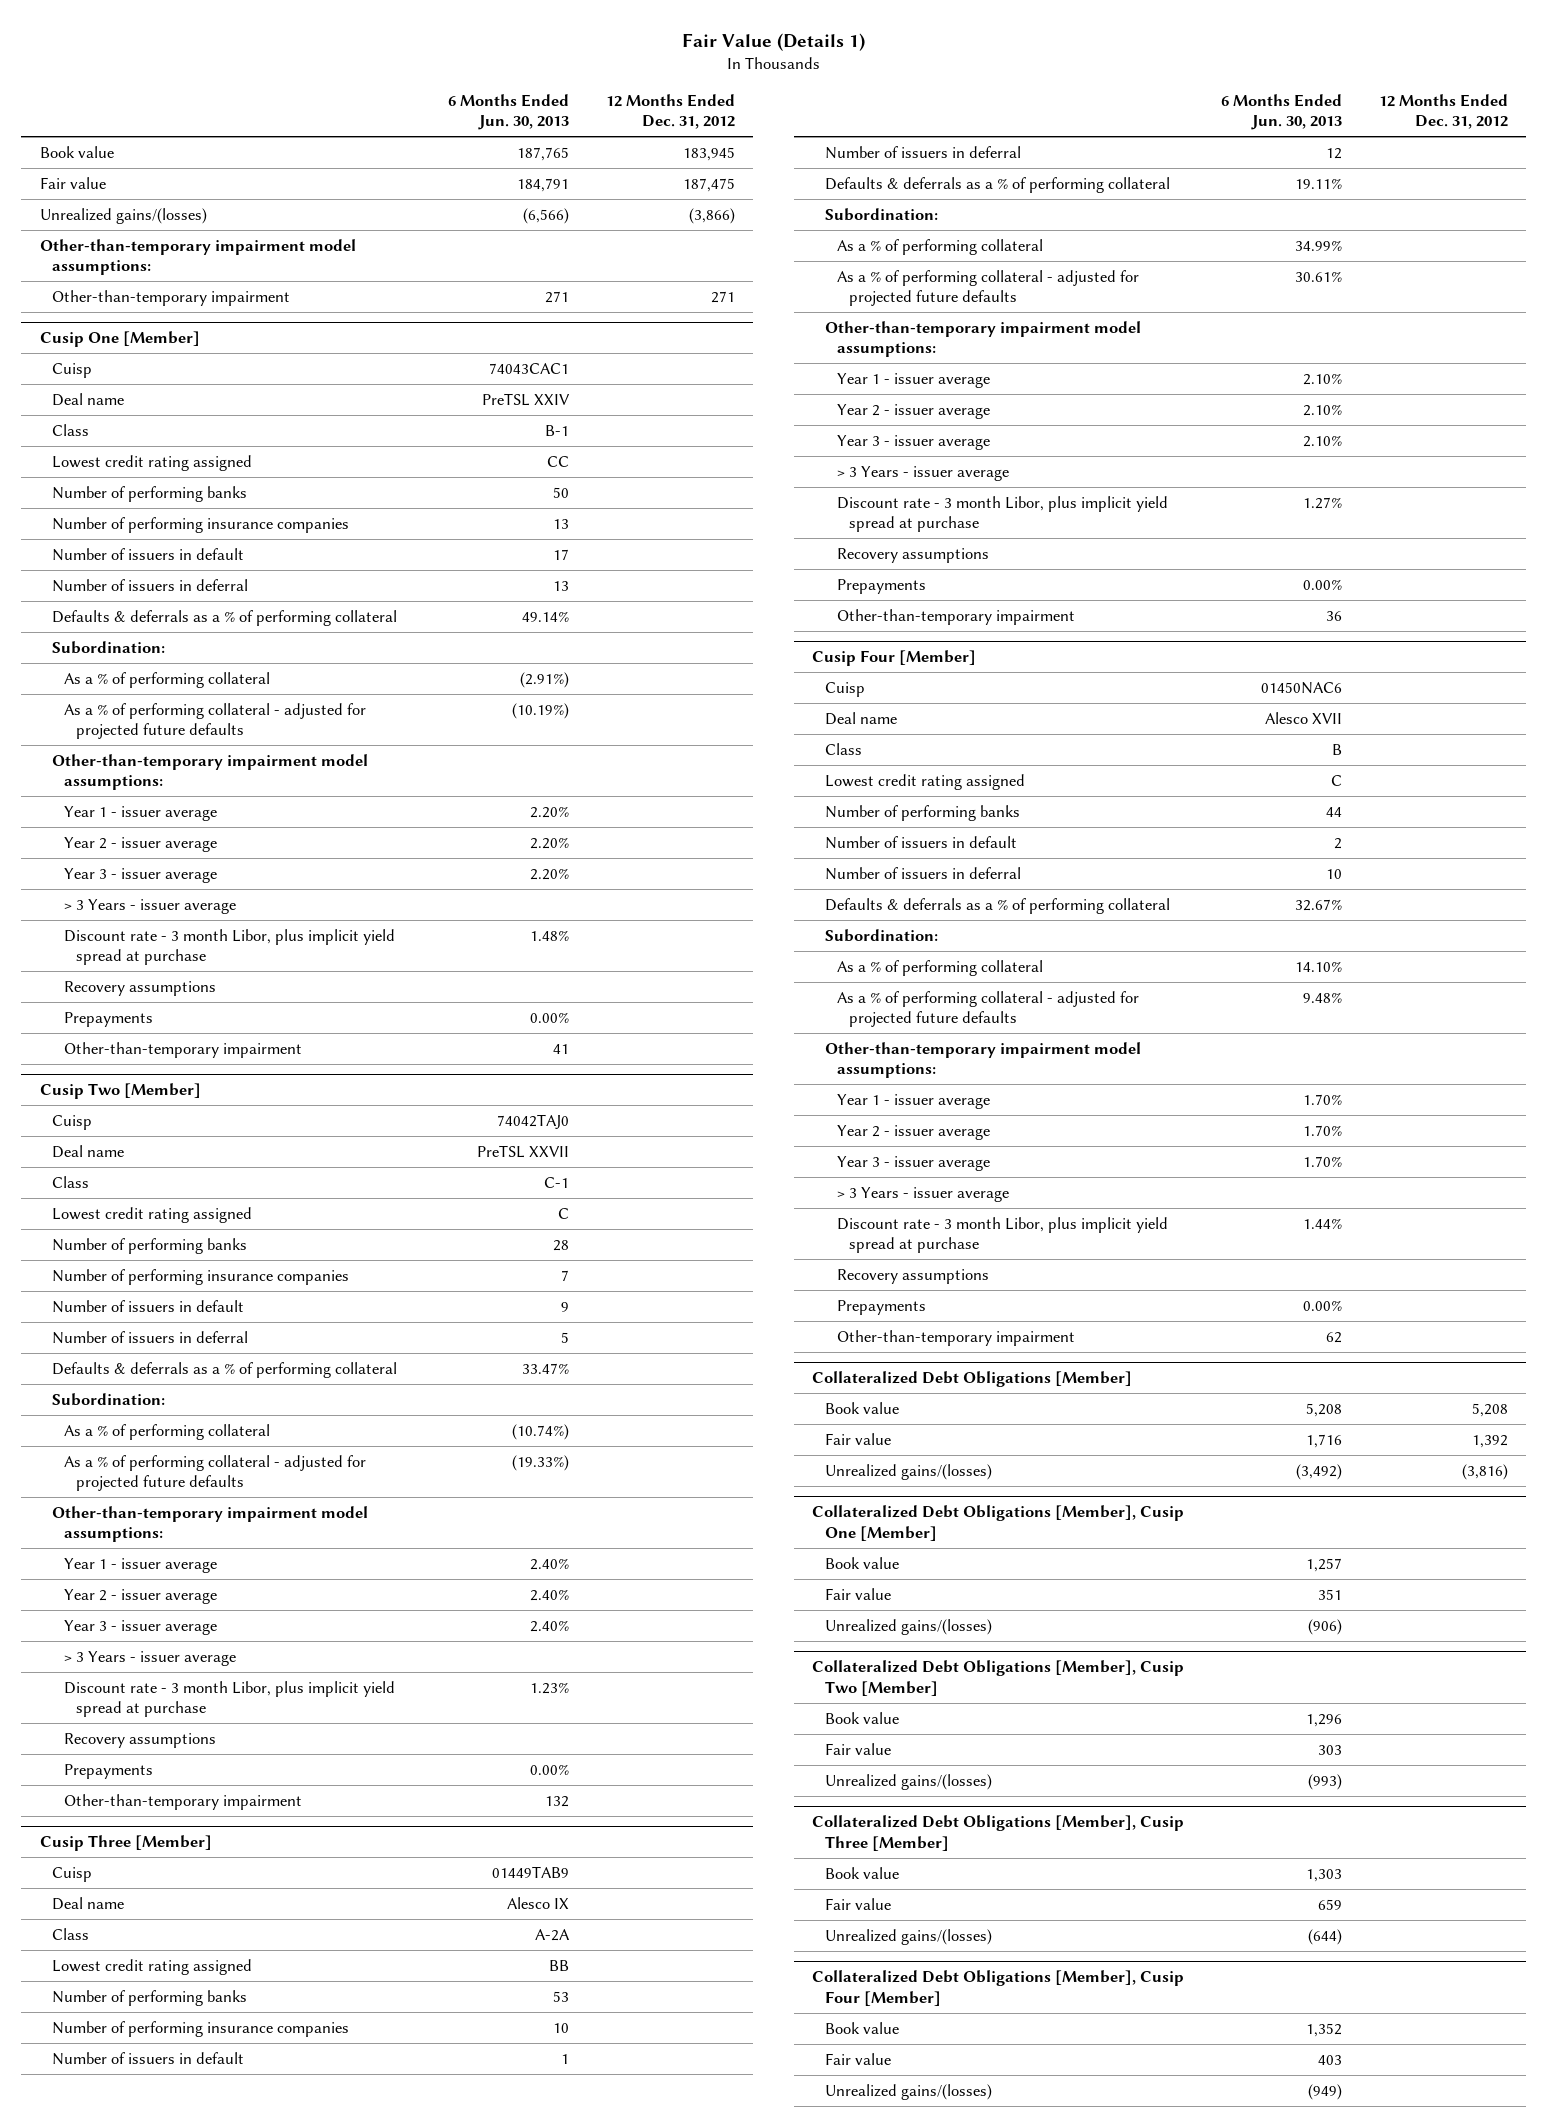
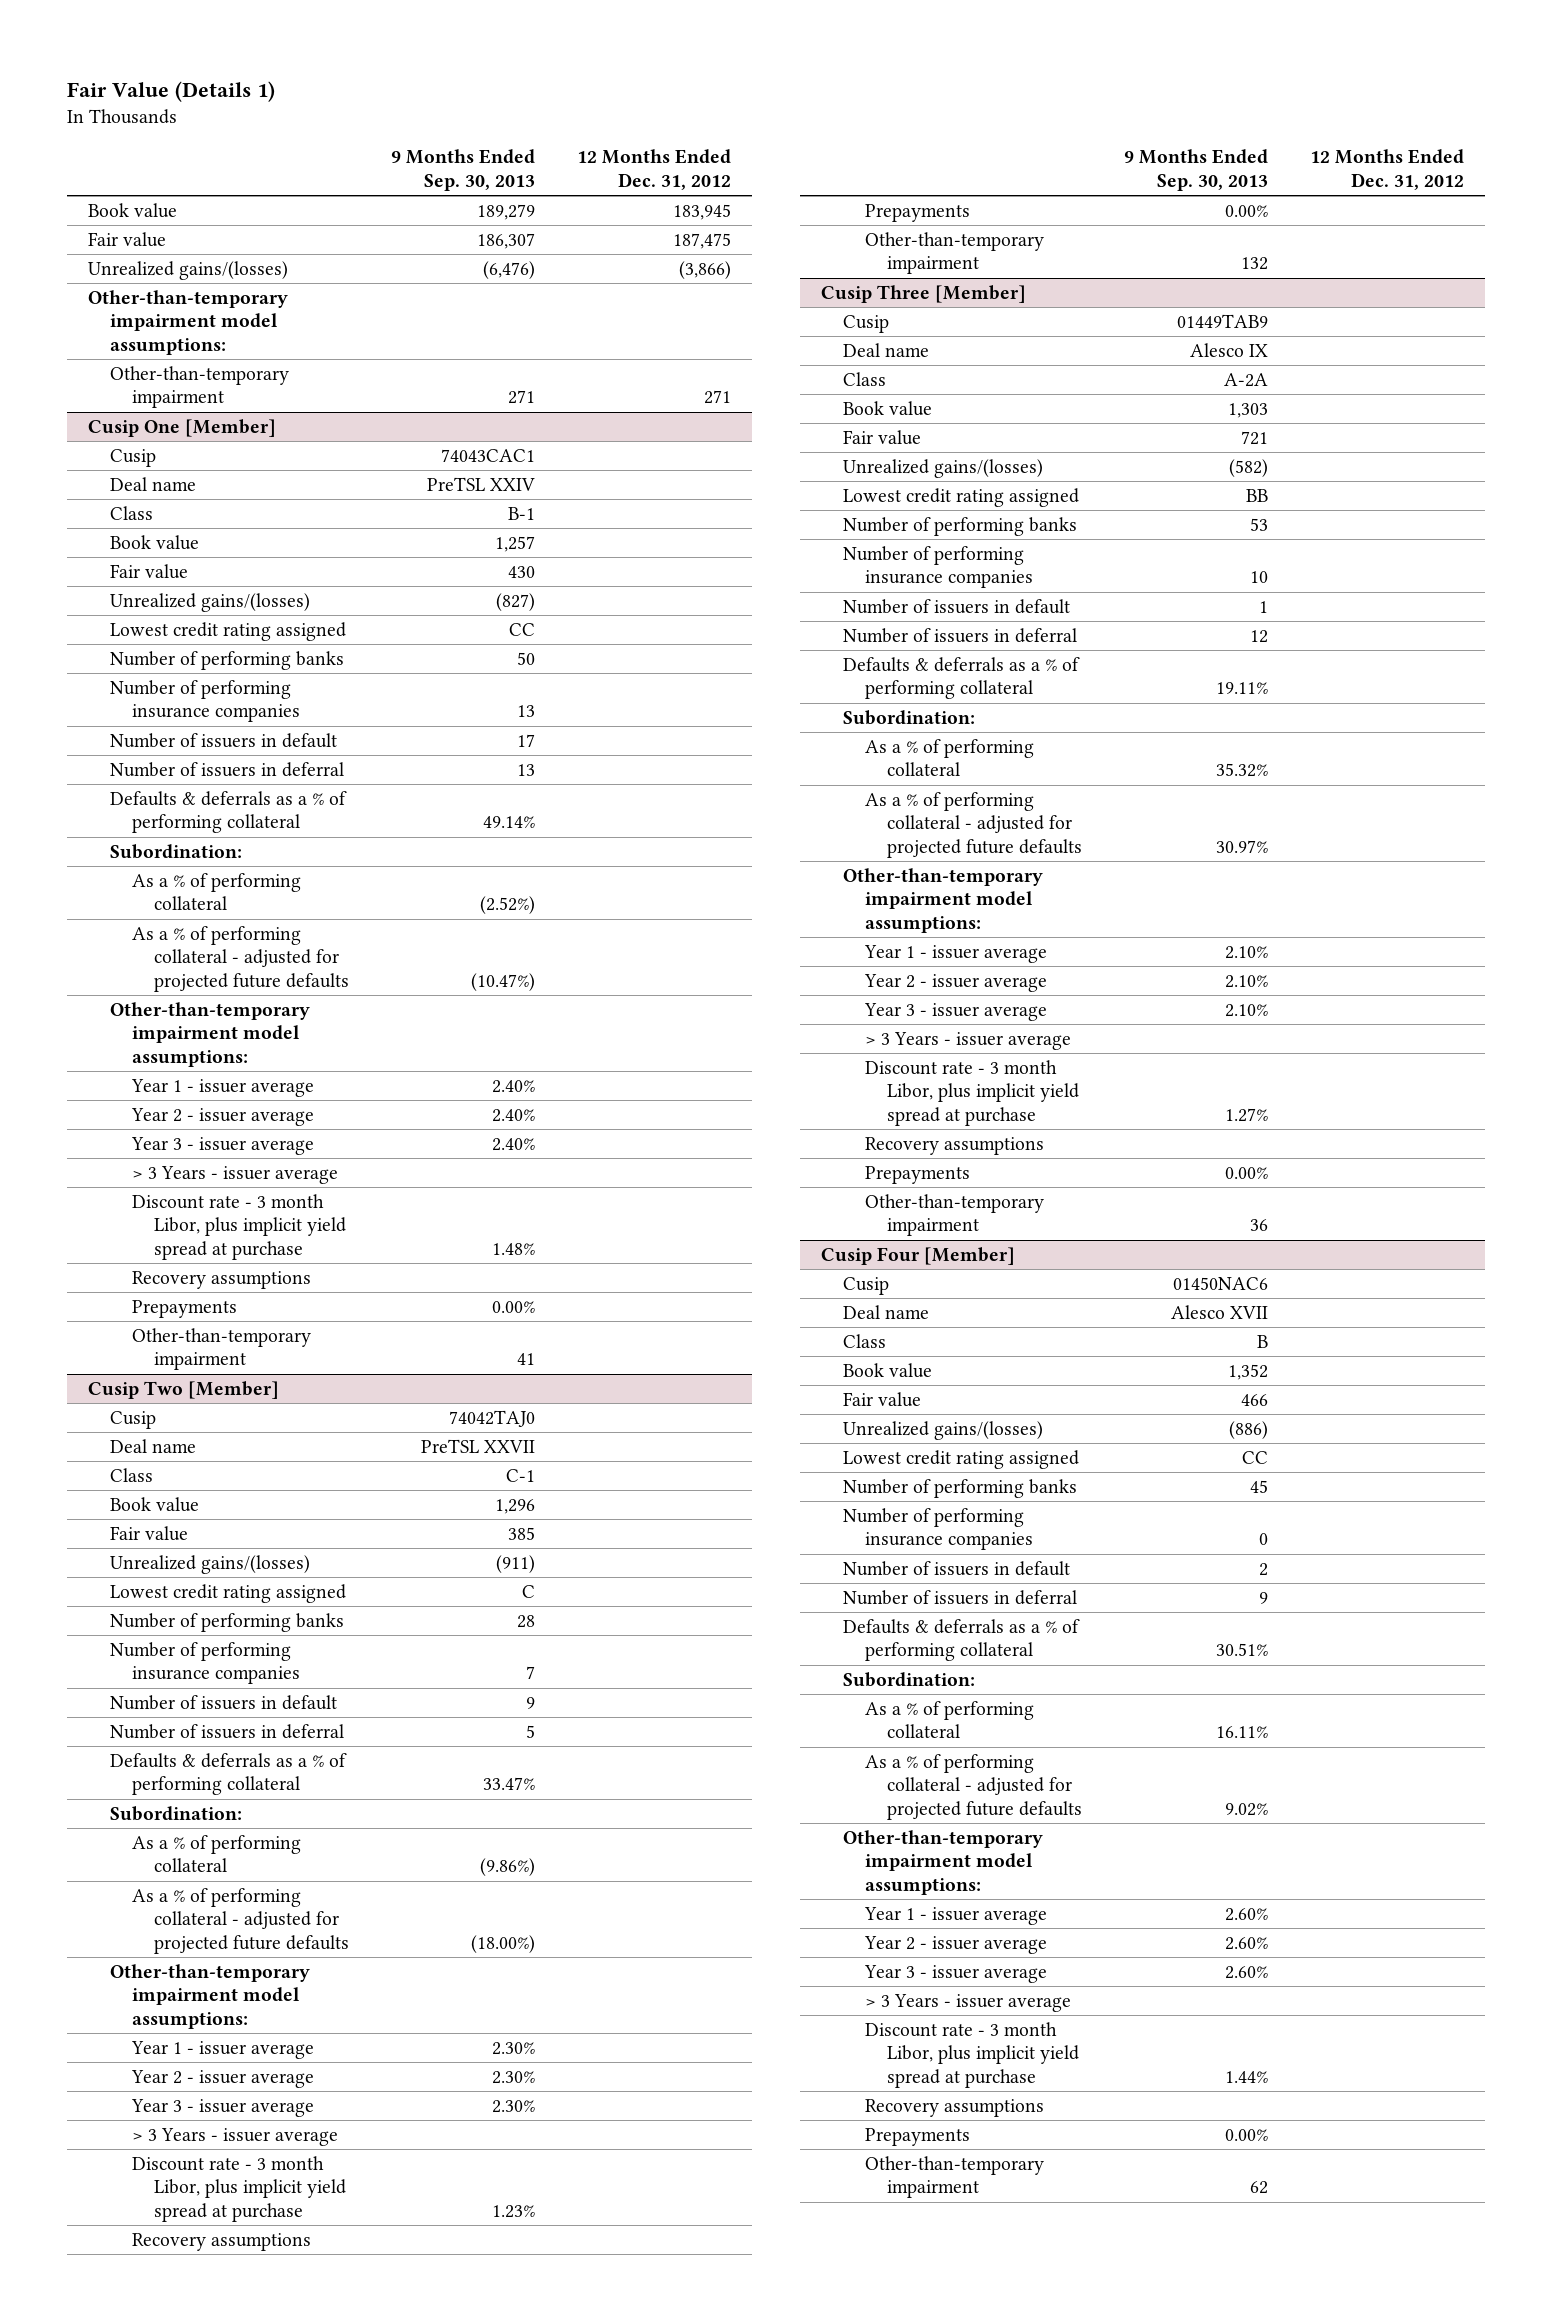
- | 6 Months Ended Jun. 30, 2013 | 12 Months Ended Dec. 31, 2012
+ | 9 Months Ended Sep. 30, 2013 | 12 Months Ended Dec. 31, 2012
@ Cusip One [Member]
- Cuisp | 74043CAC1 |
+ Cusip | 74043CAC1 |
+ Book value | 1,257 |
+ Fair value | 430 |
+ Unrealized gains/(losses) | (827) |
@ Cusip Two [Member]
- Cuisp | 74042TAJ0 |
+ Cusip | 74042TAJ0 |
+ Book value | 1,296 |
+ Fair value | 385 |
+ Unrealized gains/(losses) | (911) |
@ Cusip Three [Member]
- Cuisp | 01449TAB9 |
+ Cusip | 01449TAB9 |
+ Book value | 1,303 |
+ Fair value | 721 |
+ Unrealized gains/(losses) | (582) |
@ Cusip Four [Member]
- Cuisp | 01450NAC6 |
+ Cusip | 01450NAC6 |
+ Book value | 1,352 |
+ Fair value | 466 |
+ Unrealized gains/(losses) | (886) |
+ Number of performing insurance companies | 0 |
- Collateralized Debt Obligations [Member]
- Book value | 5,208 | 5,208
- Fair value | 1,716 | 1,392
- Unrealized gains/(losses) | (3,492) | (3,816)
- Collateralized Debt Obligations [Member], Cusip One [Member]
- Book value | 1,257 |
- Fair value | 351 |
- Unrealized gains/(losses) | (906) |
- Collateralized Debt Obligations [Member], Cusip Two [Member]
- Book value | 1,296 |
- Fair value | 303 |
- Unrealized gains/(losses) | (993) |
- Collateralized Debt Obligations [Member], Cusip Three [Member]
- Book value | 1,303 |
- Fair value | 659 |
- Unrealized gains/(losses) | (644) |
- Collateralized Debt Obligations [Member], Cusip Four [Member]
- Book value | 1,352 |
- Fair value | 403 |
- Unrealized gains/(losses) | (949) |

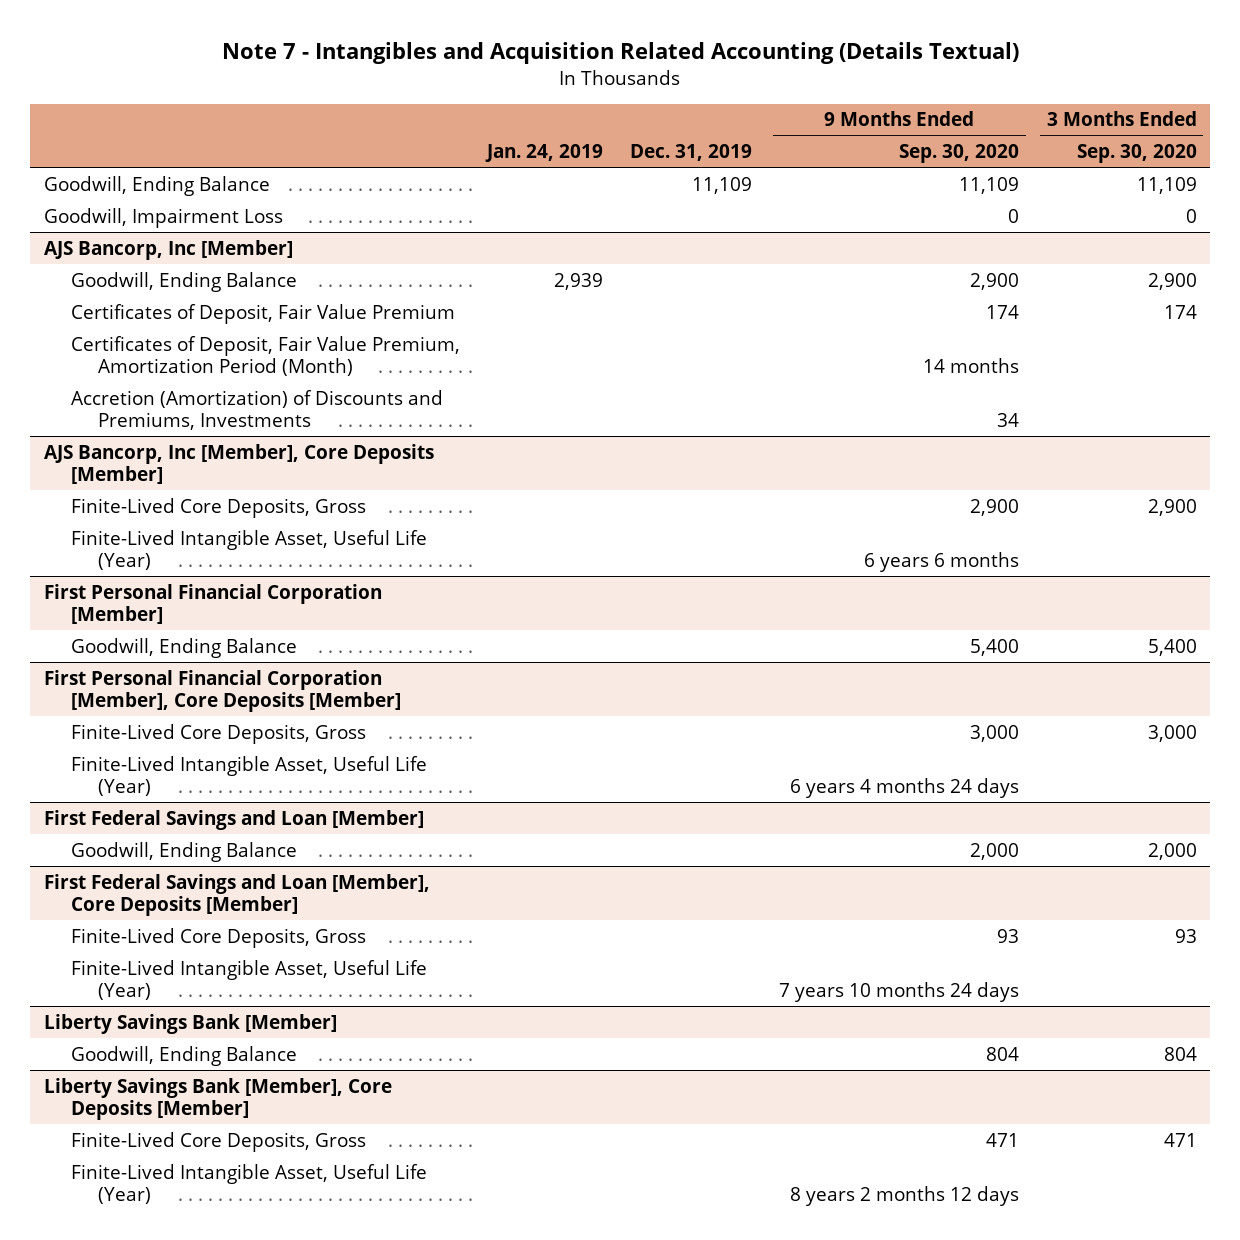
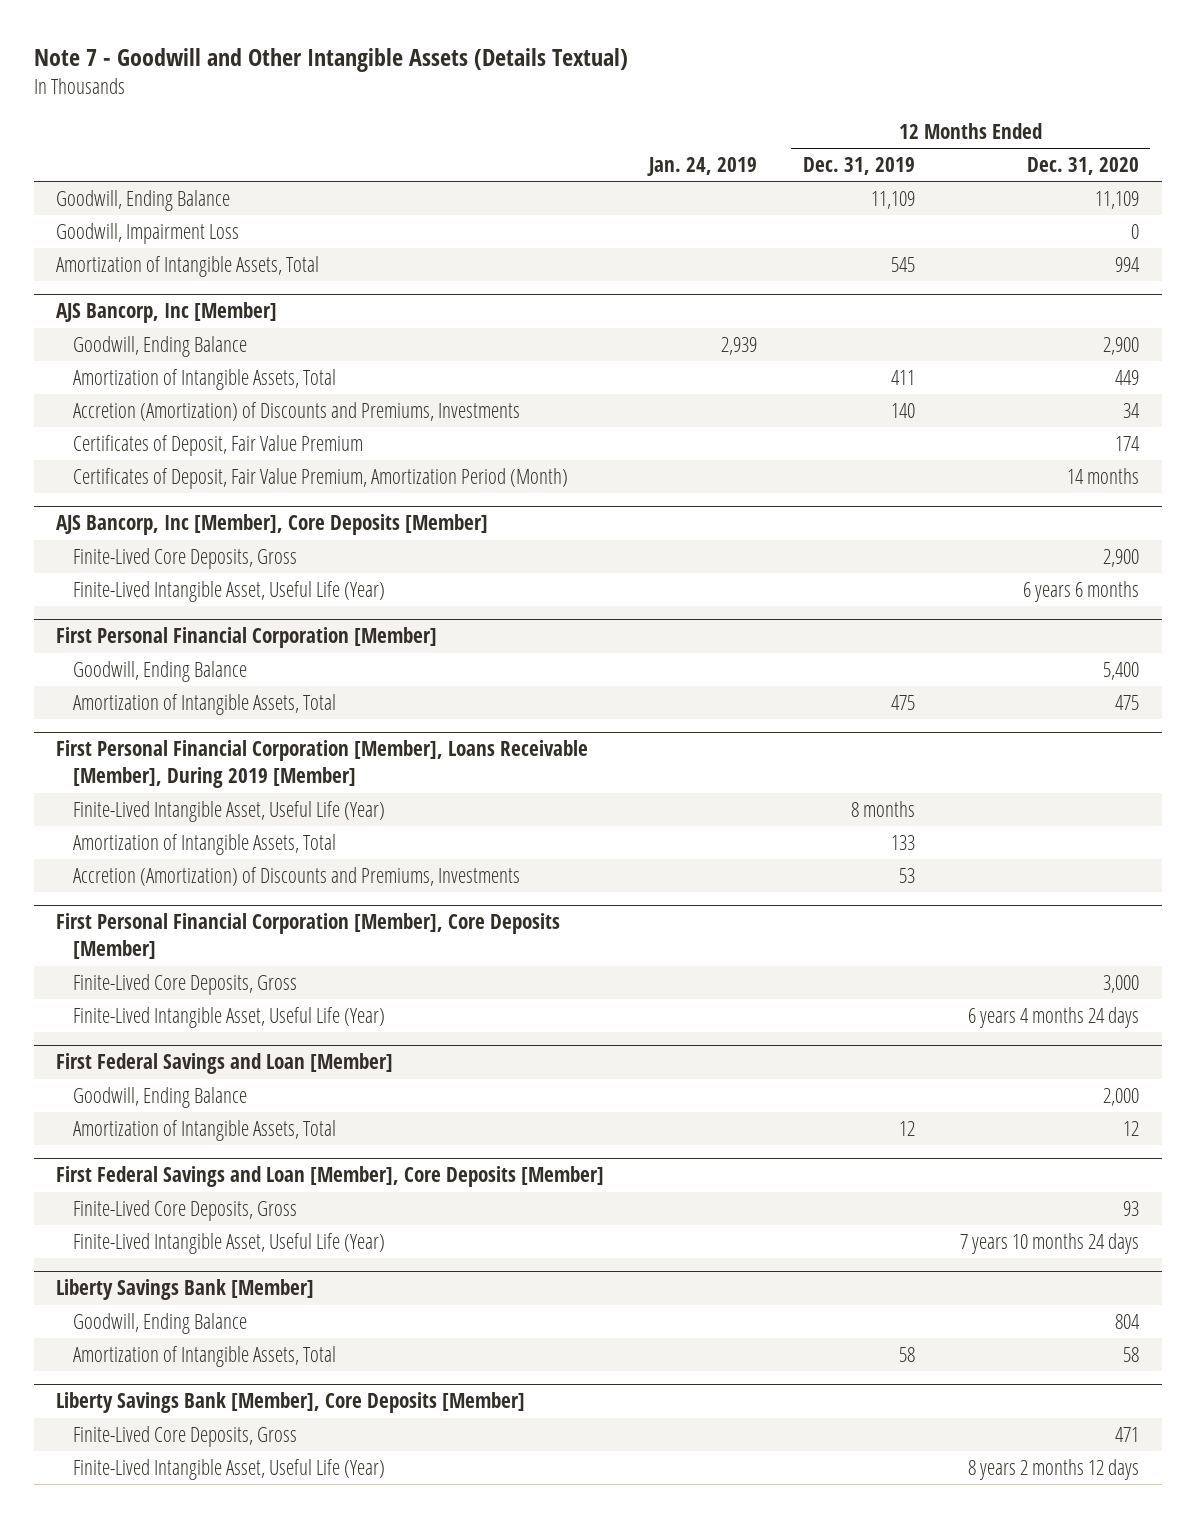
- Note 7 - Intangibles and Acquisition Related Accounting (Details Textual)
+ Note 7 - Goodwill and Other Intangible Assets (Details Textual)
- | Jan. 24, 2019 | Dec. 31, 2019 | 9 Months Ended Sep. 30, 2020 | 3 Months Ended Sep. 30, 2020
+ | Jan. 24, 2019 | 12 Months Ended Dec. 31, 2019 | 12 Months Ended Dec. 31, 2020
+ Amortization of Intangible Assets, Total | | 545 | 994
@ AJS Bancorp, Inc [Member]
+ Amortization of Intangible Assets, Total | | 411 | 449
moved up: Accretion (Amortization) of Discounts and Premiums, Investments | | 140 | 34
@ First Personal Financial Corporation [Member]
+ Amortization of Intangible Assets, Total | | 475 | 475
+ First Personal Financial Corporation [Member], Loans Receivable [Member], During 2019 [Member]
+ Finite-Lived Intangible Asset, Useful Life (Year) | | 8 months |
+ Amortization of Intangible Assets, Total | | 133 |
+ Accretion (Amortization) of Discounts and Premiums, Investments | | 53 |
@ First Federal Savings and Loan [Member]
+ Amortization of Intangible Assets, Total | | 12 | 12
@ Liberty Savings Bank [Member]
+ Amortization of Intangible Assets, Total | | 58 | 58

